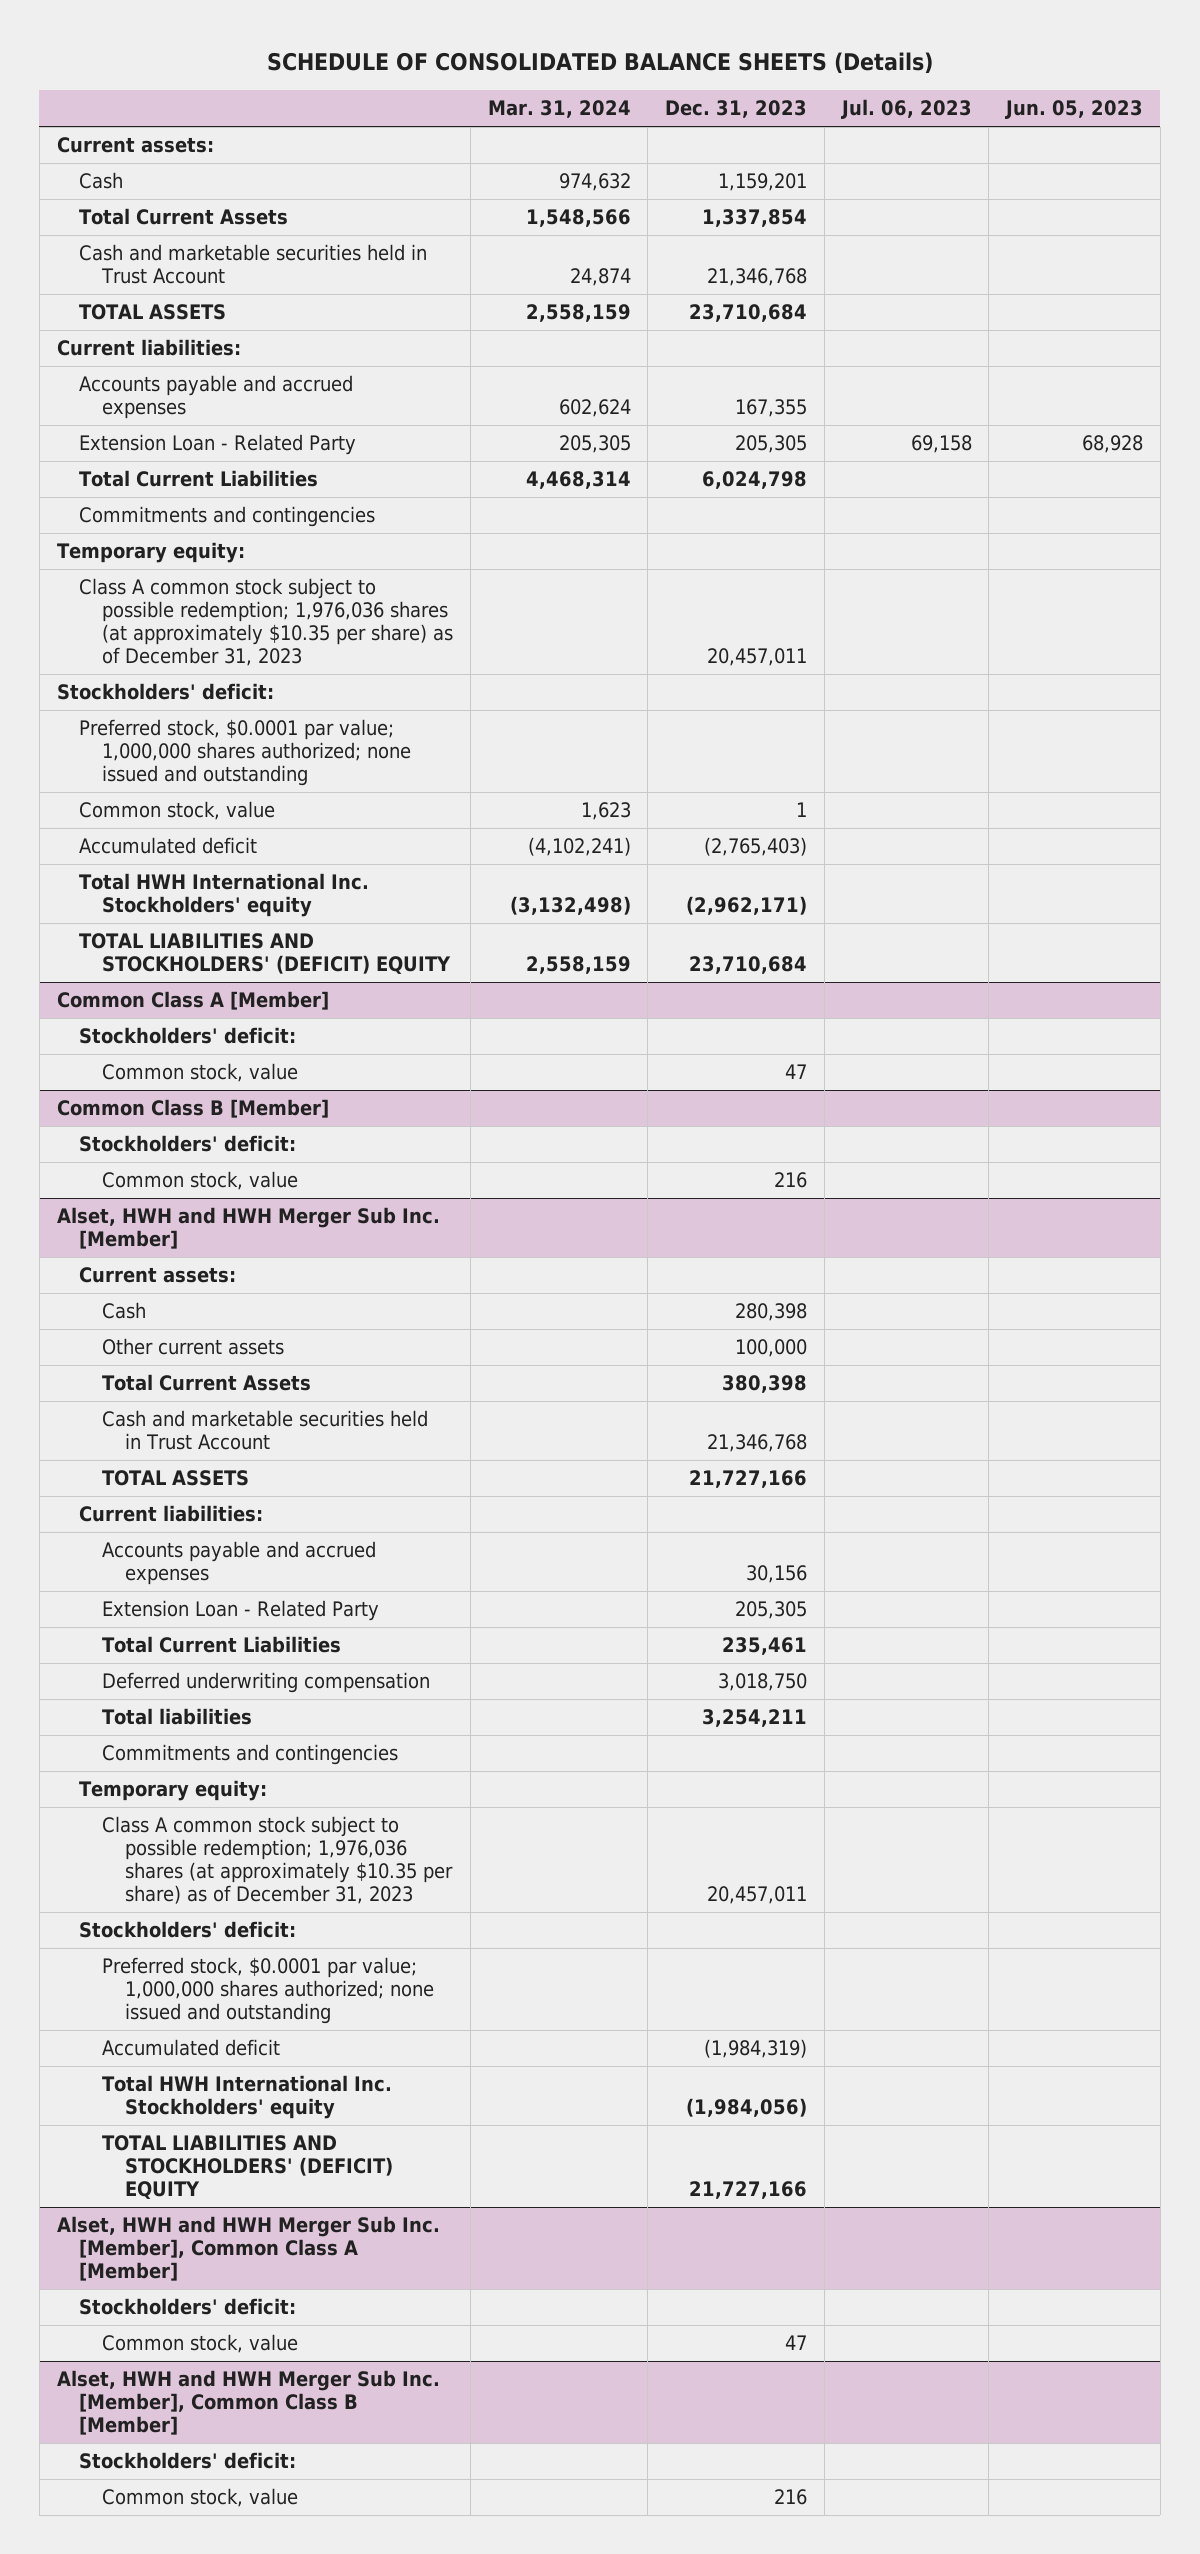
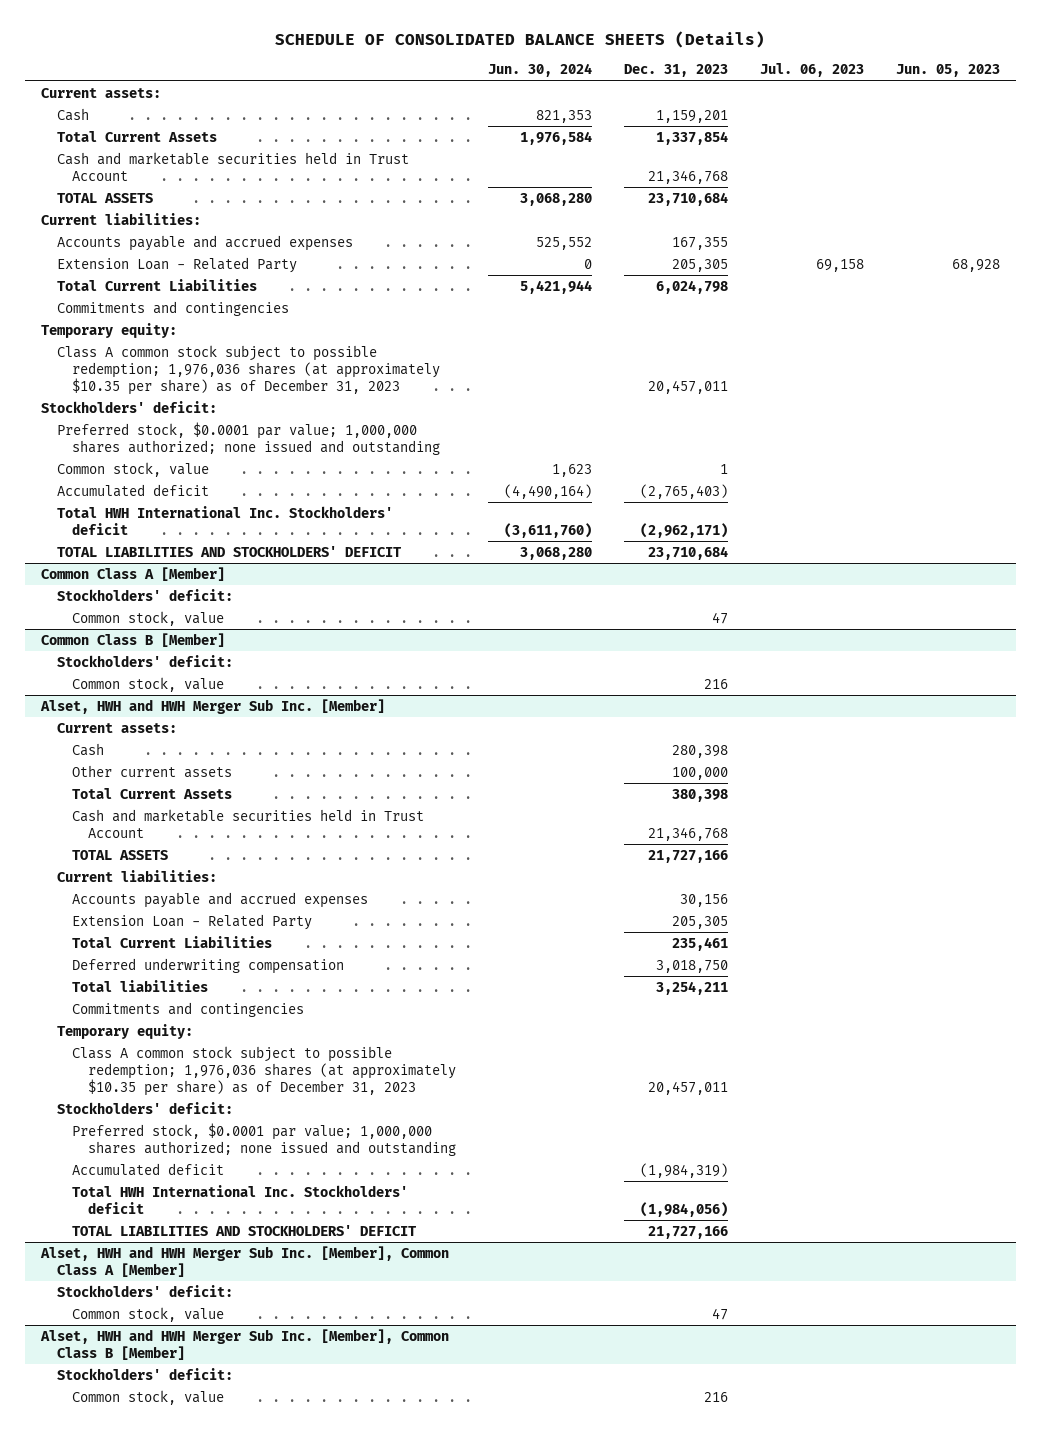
- | Mar. 31, 2024 | Dec. 31, 2023 | Jul. 06, 2023 | Jun. 05, 2023
+ | Jun. 30, 2024 | Dec. 31, 2023 | Jul. 06, 2023 | Jun. 05, 2023
- Total HWH International Inc. Stockholders' equity | (3,132,498) | (2,962,171) | |
- TOTAL LIABILITIES AND STOCKHOLDERS' (DEFICIT) EQUITY | 2,558,159 | 23,710,684 | |
+ Total HWH International Inc. Stockholders' deficit | (3,611,760) | (2,962,171) | |
+ TOTAL LIABILITIES AND STOCKHOLDERS' DEFICIT | 3,068,280 | 23,710,684 | |
@ Alset, HWH and HWH Merger Sub Inc. [Member]
- Total HWH International Inc. Stockholders' equity | | (1,984,056) | |
- TOTAL LIABILITIES AND STOCKHOLDERS' (DEFICIT) EQUITY | | 21,727,166 | |
+ Total HWH International Inc. Stockholders' deficit | | (1,984,056) | |
+ TOTAL LIABILITIES AND STOCKHOLDERS' DEFICIT | | 21,727,166 | |

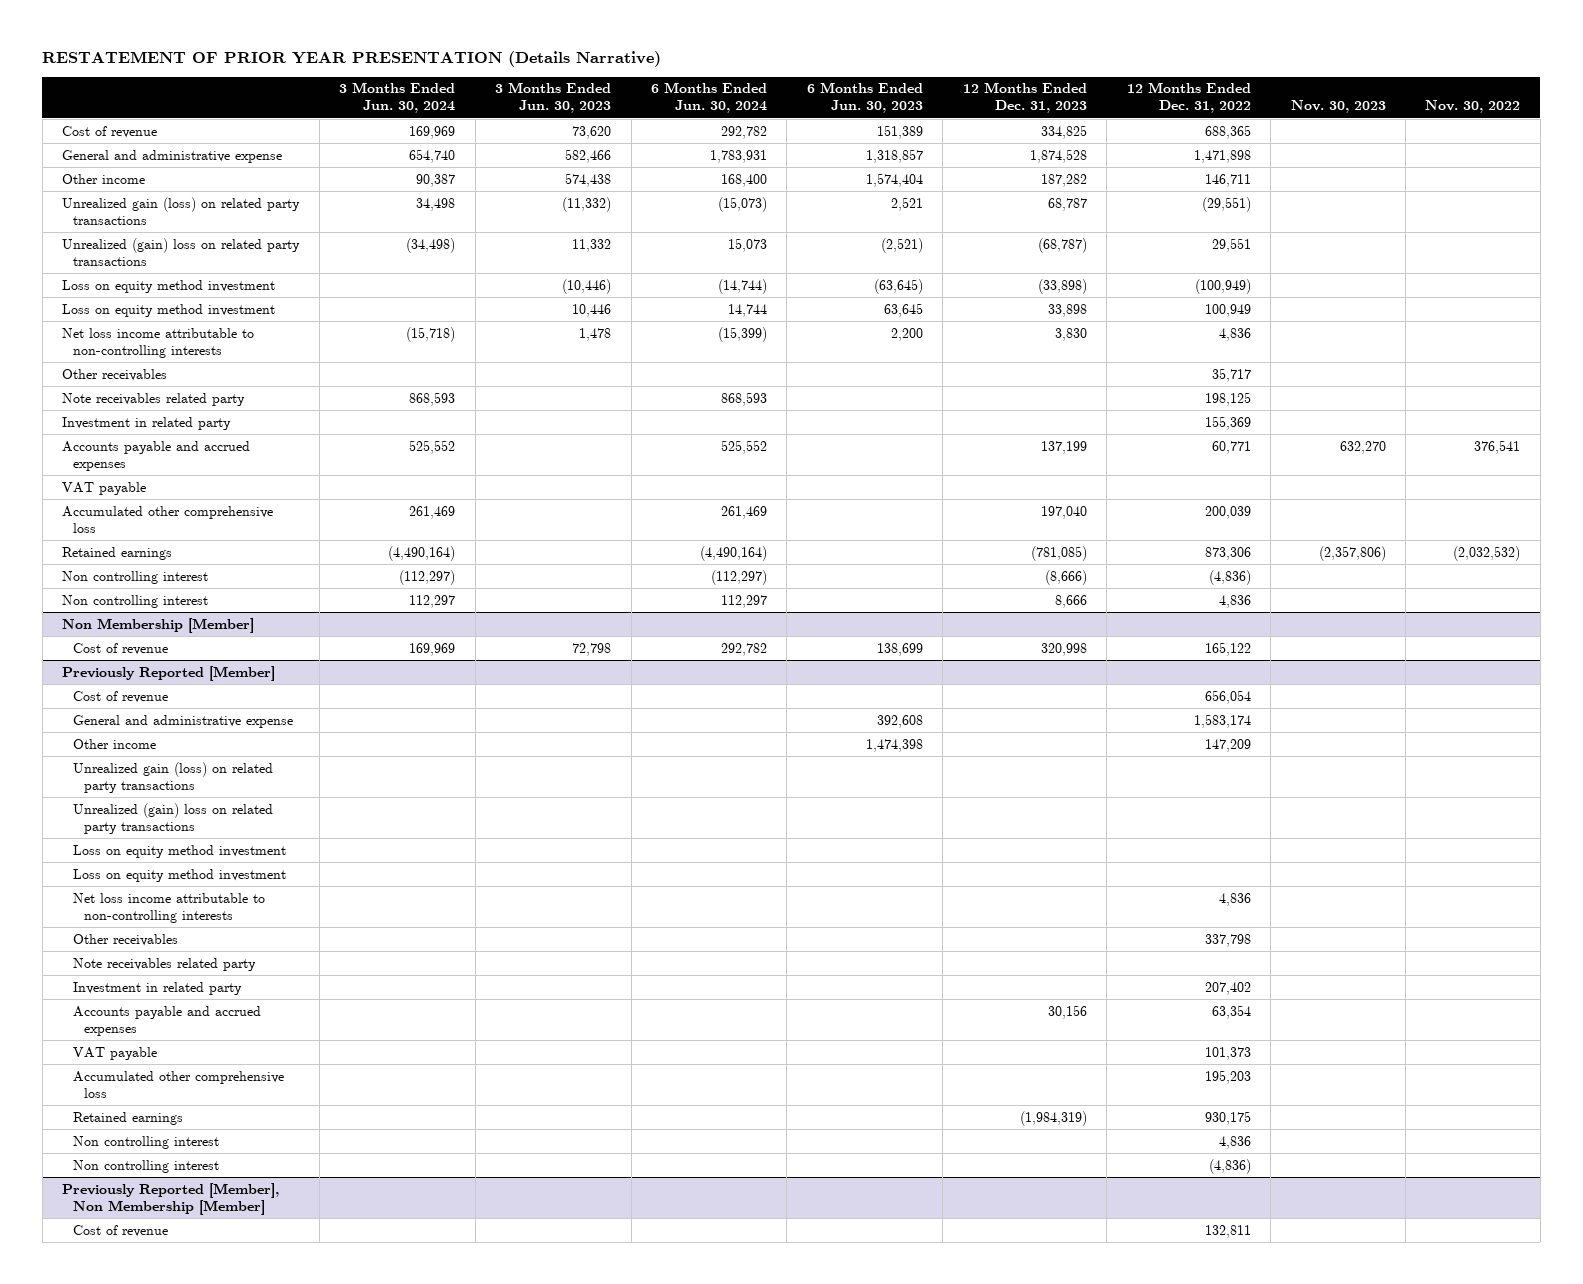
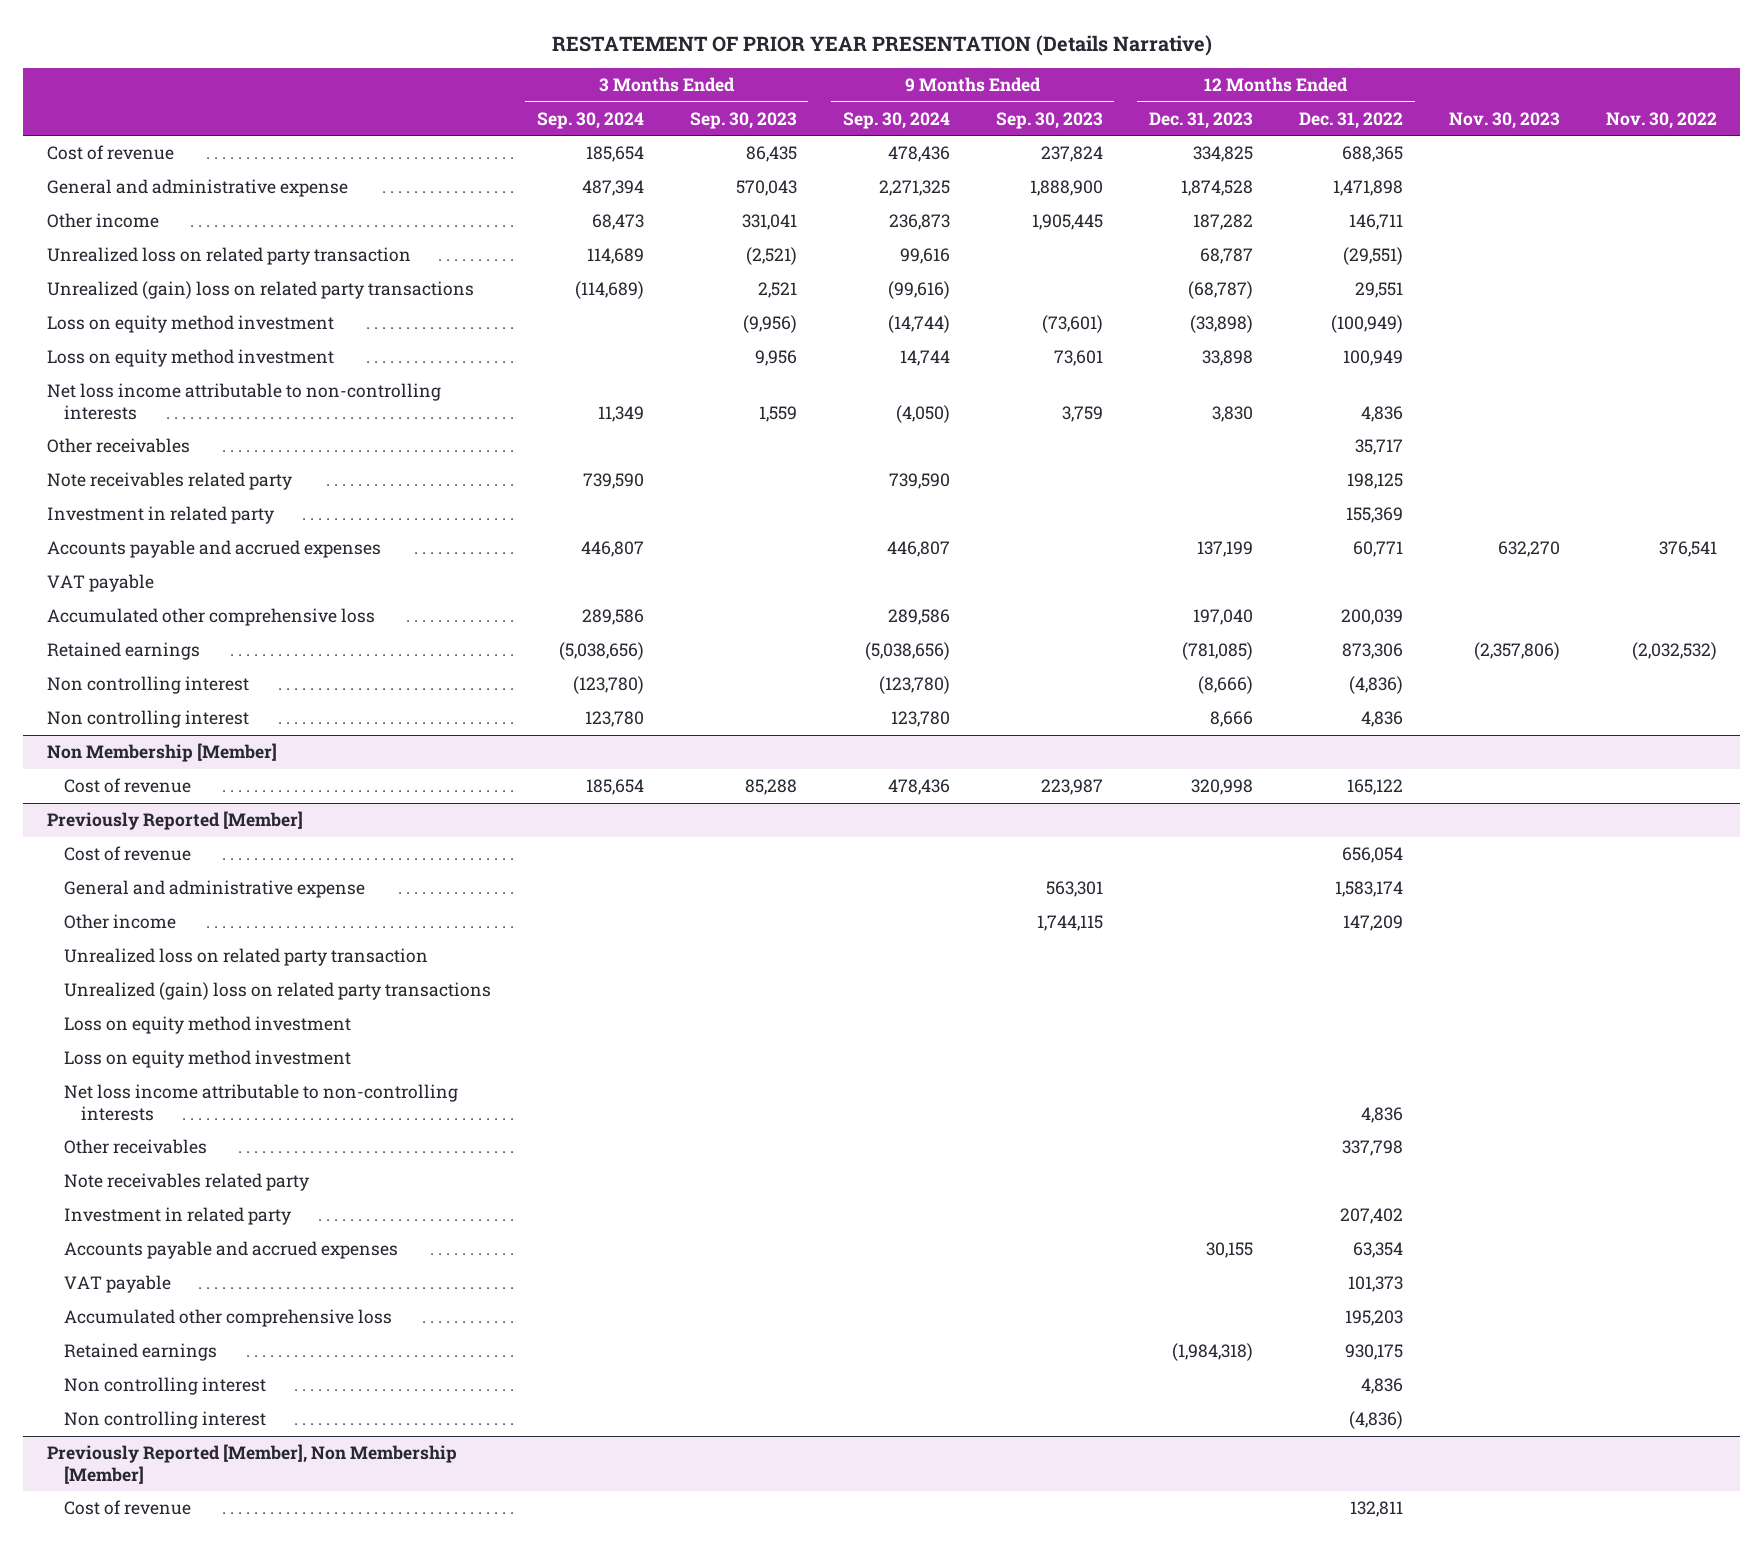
- | 3 Months Ended Jun. 30, 2024 | 3 Months Ended Jun. 30, 2023 | 6 Months Ended Jun. 30, 2024 | 6 Months Ended Jun. 30, 2023 | 12 Months Ended Dec. 31, 2023 | 12 Months Ended Dec. 31, 2022 | Nov. 30, 2023 | Nov. 30, 2022
+ | 3 Months Ended Sep. 30, 2024 | 3 Months Ended Sep. 30, 2023 | 9 Months Ended Sep. 30, 2024 | 9 Months Ended Sep. 30, 2023 | 12 Months Ended Dec. 31, 2023 | 12 Months Ended Dec. 31, 2022 | Nov. 30, 2023 | Nov. 30, 2022
- Unrealized gain (loss) on related party transactions | 34,498 | (11,332) | (15,073) | 2,521 | 68,787 | (29,551) | |
+ Unrealized loss on related party transaction | 114,689 | (2,521) | 99,616 | | 68,787 | (29,551) | |
@ Previously Reported [Member]
- Unrealized gain (loss) on related party transactions
+ Unrealized loss on related party transaction
- Accounts payable and accrued expenses | | | | | 30,156 | 63,354 | |
+ Accounts payable and accrued expenses | | | | | 30,155 | 63,354 | |
- Retained earnings | | | | | (1,984,319) | 930,175 | |
+ Retained earnings | | | | | (1,984,318) | 930,175 | |

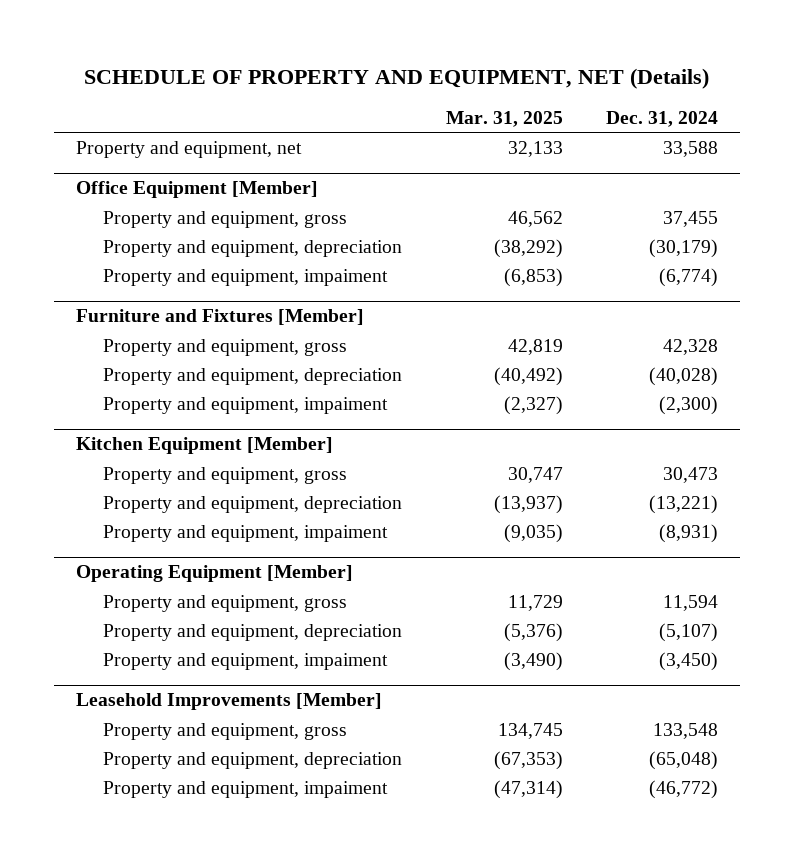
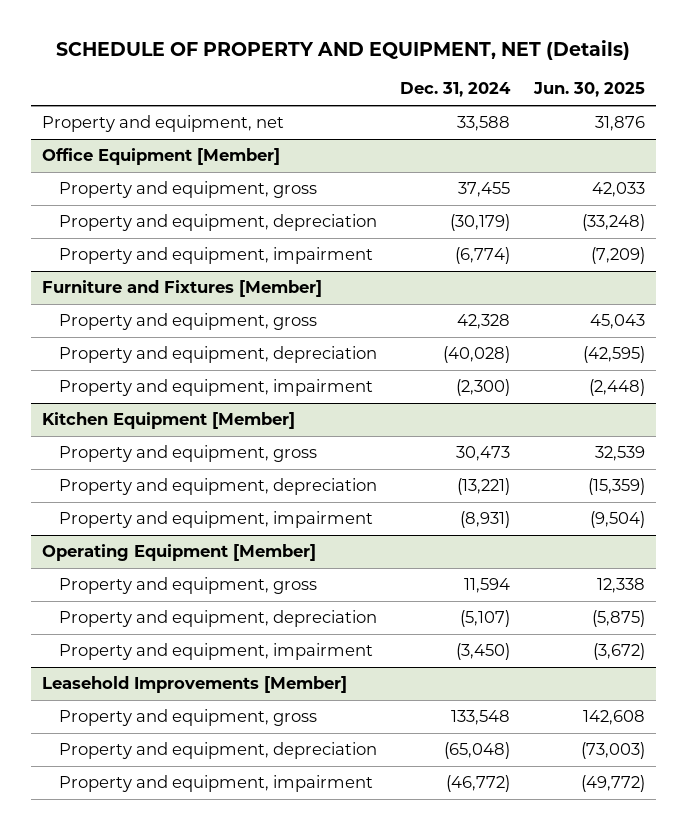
- | Mar. 31, 2025 | Dec. 31, 2024
+ | Dec. 31, 2024 | Jun. 30, 2025
@ Office Equipment [Member]
- Property and equipment, impaiment | (6,853) | (6,774)
+ Property and equipment, impairment | (6,774) | (7,209)
@ Furniture and Fixtures [Member]
- Property and equipment, impaiment | (2,327) | (2,300)
+ Property and equipment, impairment | (2,300) | (2,448)
@ Kitchen Equipment [Member]
- Property and equipment, impaiment | (9,035) | (8,931)
+ Property and equipment, impairment | (8,931) | (9,504)
@ Operating Equipment [Member]
- Property and equipment, impaiment | (3,490) | (3,450)
+ Property and equipment, impairment | (3,450) | (3,672)
@ Leasehold Improvements [Member]
- Property and equipment, impaiment | (47,314) | (46,772)
+ Property and equipment, impairment | (46,772) | (49,772)

